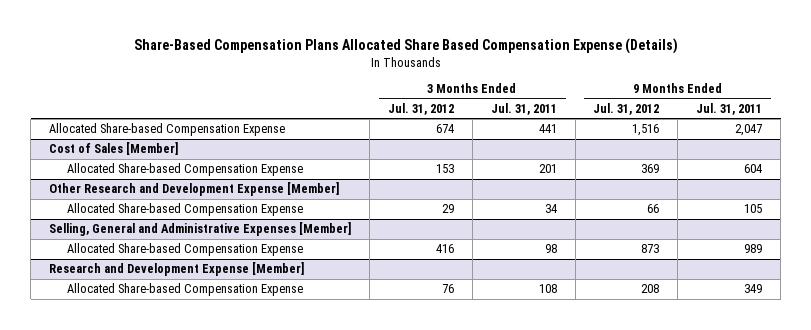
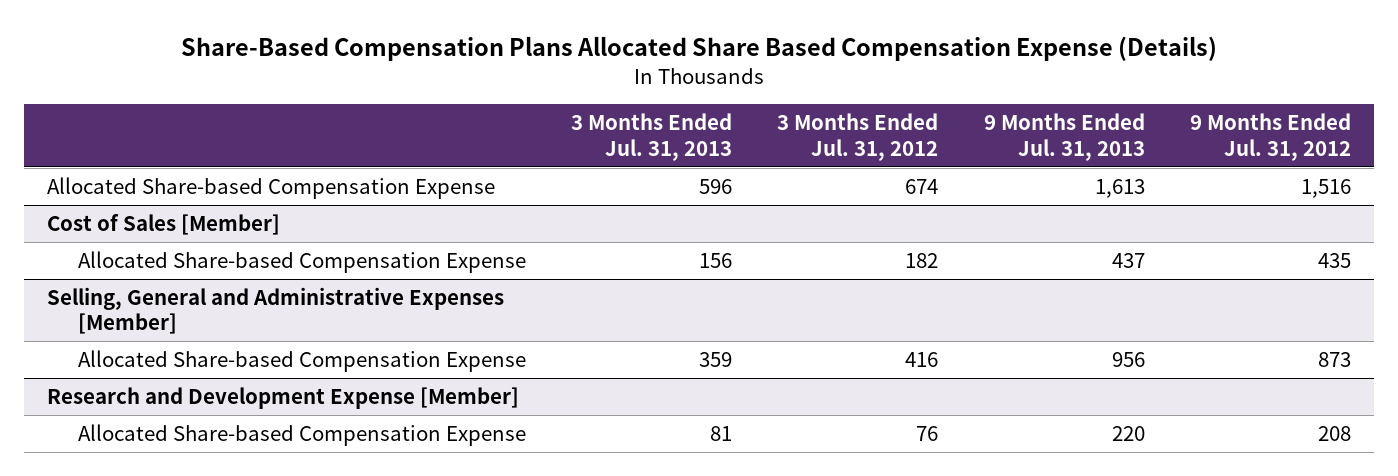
- | 3 Months Ended Jul. 31, 2012 | 3 Months Ended Jul. 31, 2011 | 9 Months Ended Jul. 31, 2012 | 9 Months Ended Jul. 31, 2011
+ | 3 Months Ended Jul. 31, 2013 | 3 Months Ended Jul. 31, 2012 | 9 Months Ended Jul. 31, 2013 | 9 Months Ended Jul. 31, 2012
@ Cost of Sales [Member]
- Allocated Share-based Compensation Expense | 153 | 201 | 369 | 604
- Other Research and Development Expense [Member]
- Allocated Share-based Compensation Expense | 29 | 34 | 66 | 105
@ Cost of Sales [Member]
+ Allocated Share-based Compensation Expense | 156 | 182 | 437 | 435

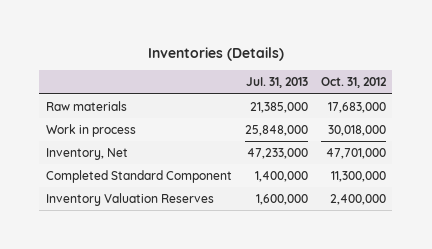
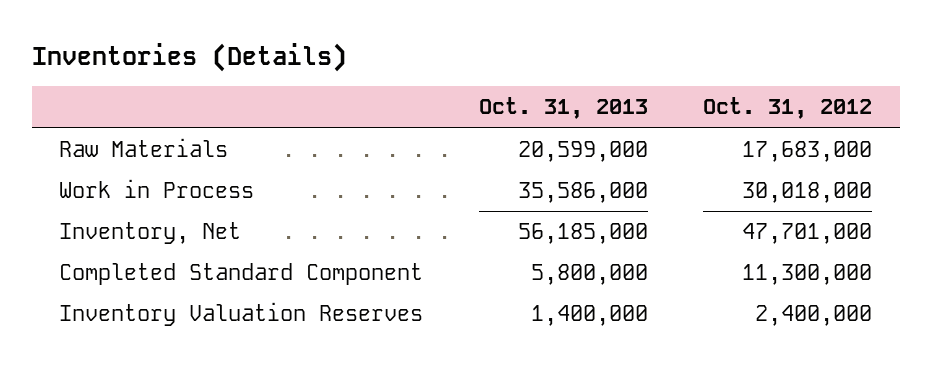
- | Jul. 31, 2013 | Oct. 31, 2012
+ | Oct. 31, 2013 | Oct. 31, 2012
- Raw materials | 21,385,000 | 17,683,000
- Work in process | 25,848,000 | 30,018,000
+ Raw Materials | 20,599,000 | 17,683,000
+ Work in Process | 35,586,000 | 30,018,000

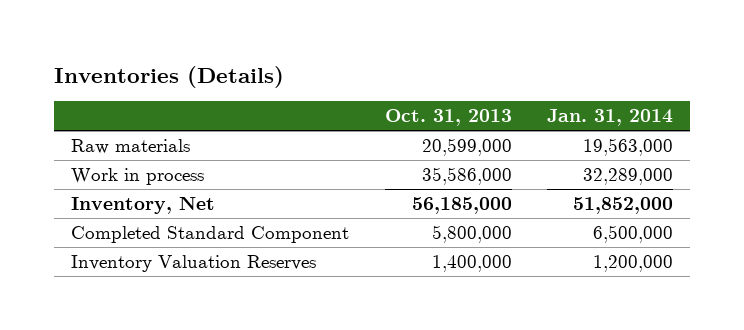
- | Oct. 31, 2013 | Oct. 31, 2012
+ | Oct. 31, 2013 | Jan. 31, 2014
- Raw Materials | 20,599,000 | 17,683,000
- Work in Process | 35,586,000 | 30,018,000
+ Raw materials | 20,599,000 | 19,563,000
+ Work in process | 35,586,000 | 32,289,000

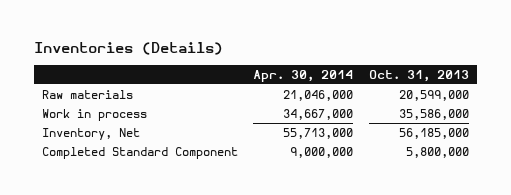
- | Oct. 31, 2013 | Jan. 31, 2014
+ | Apr. 30, 2014 | Oct. 31, 2013
- Inventory Valuation Reserves | 1,400,000 | 1,200,000

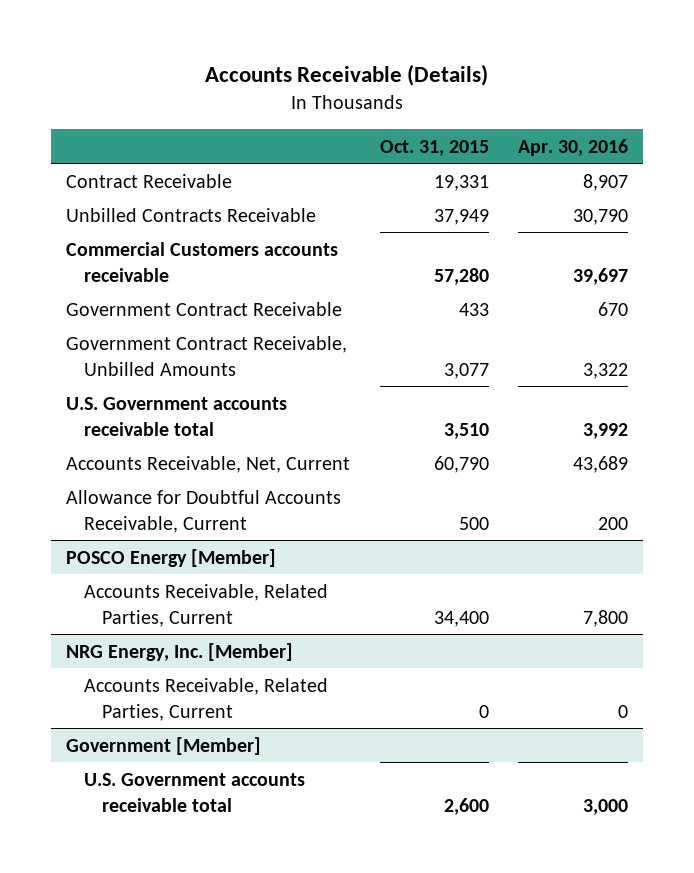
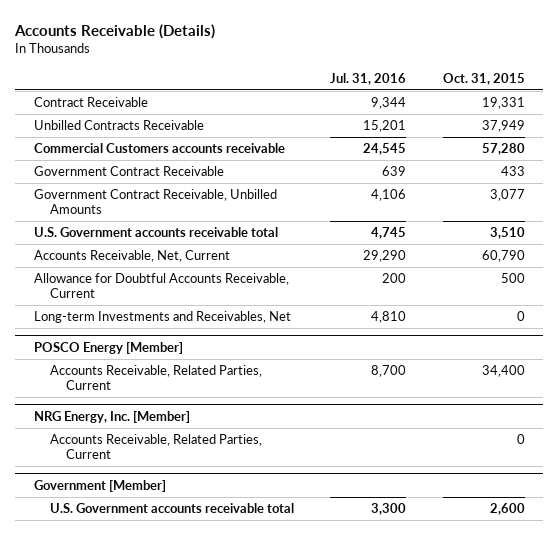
- | Oct. 31, 2015 | Apr. 30, 2016
+ | Jul. 31, 2016 | Oct. 31, 2015
+ Long-term Investments and Receivables, Net | 4,810 | 0

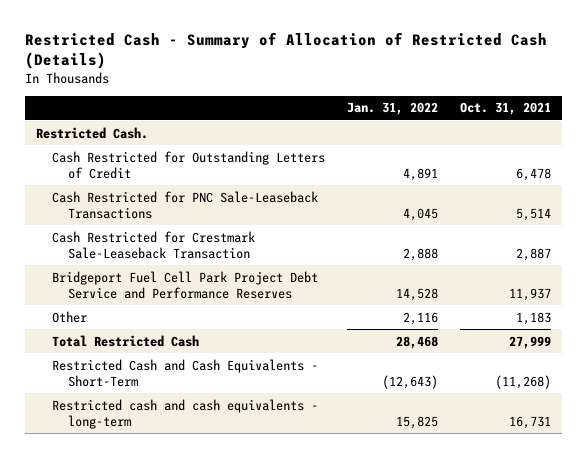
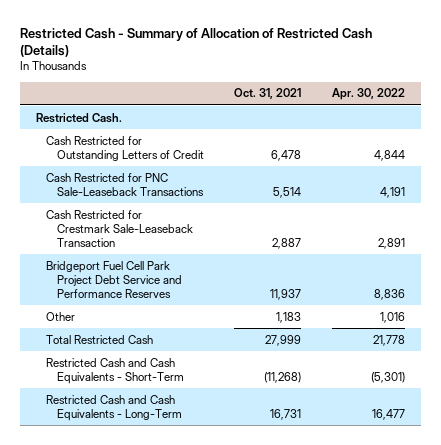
- | Jan. 31, 2022 | Oct. 31, 2021
+ | Oct. 31, 2021 | Apr. 30, 2022
- Restricted cash and cash equivalents - long-term | 15,825 | 16,731
+ Restricted Cash and Cash Equivalents - Long-Term | 16,731 | 16,477

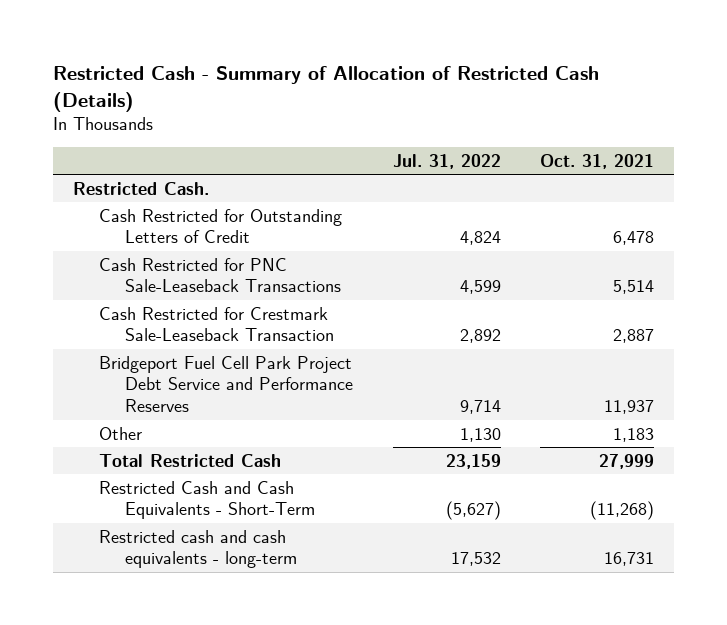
- | Oct. 31, 2021 | Apr. 30, 2022
+ | Jul. 31, 2022 | Oct. 31, 2021
- Restricted Cash and Cash Equivalents - Long-Term | 16,731 | 16,477
+ Restricted cash and cash equivalents - long-term | 17,532 | 16,731

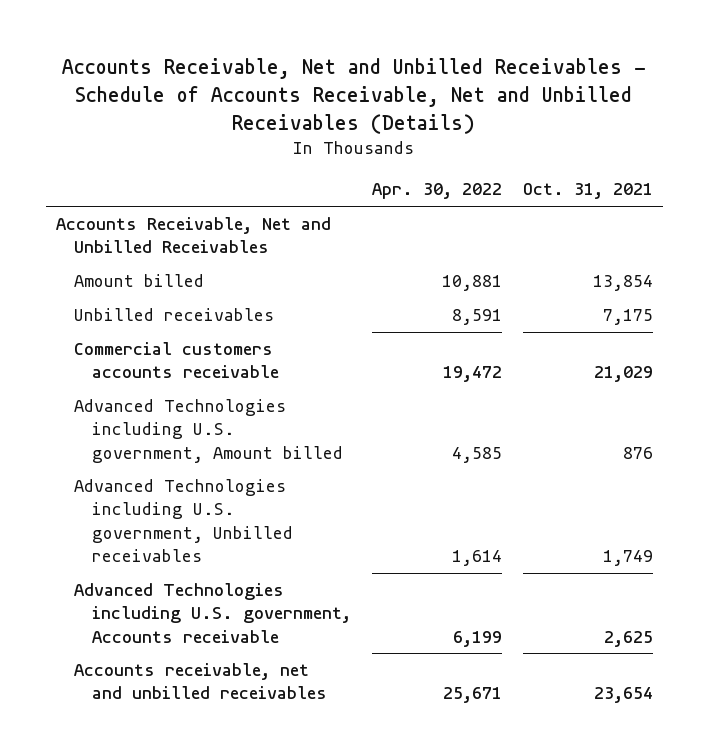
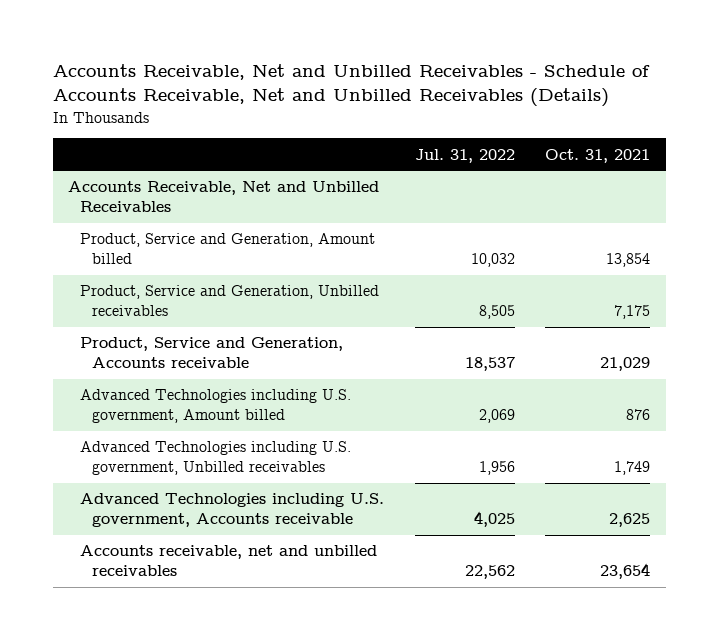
- | Apr. 30, 2022 | Oct. 31, 2021
+ | Jul. 31, 2022 | Oct. 31, 2021
- Amount billed | 10,881 | 13,854
- Unbilled receivables | 8,591 | 7,175
- Commercial customers accounts receivable | 19,472 | 21,029
+ Product, Service and Generation, Amount billed | 10,032 | 13,854
+ Product, Service and Generation, Unbilled receivables | 8,505 | 7,175
+ Product, Service and Generation, Accounts receivable | 18,537 | 21,029

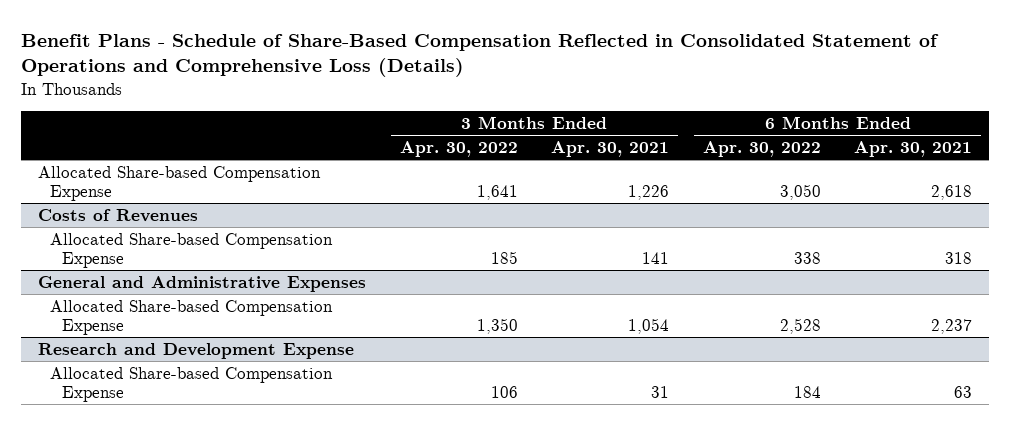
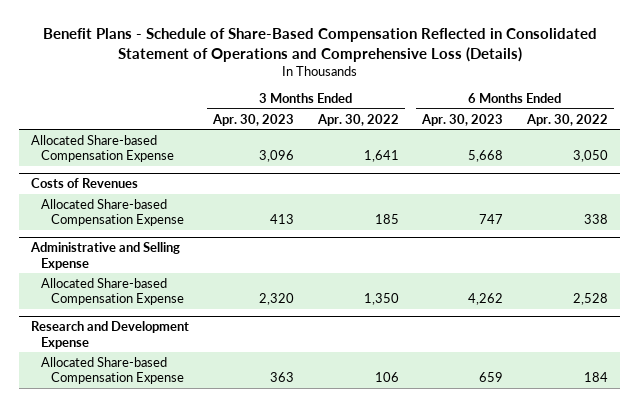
- | 3 Months Ended Apr. 30, 2022 | 3 Months Ended Apr. 30, 2021 | 6 Months Ended Apr. 30, 2022 | 6 Months Ended Apr. 30, 2021
+ | 3 Months Ended Apr. 30, 2023 | 3 Months Ended Apr. 30, 2022 | 6 Months Ended Apr. 30, 2023 | 6 Months Ended Apr. 30, 2022
- General and Administrative Expenses
+ Administrative and Selling Expense

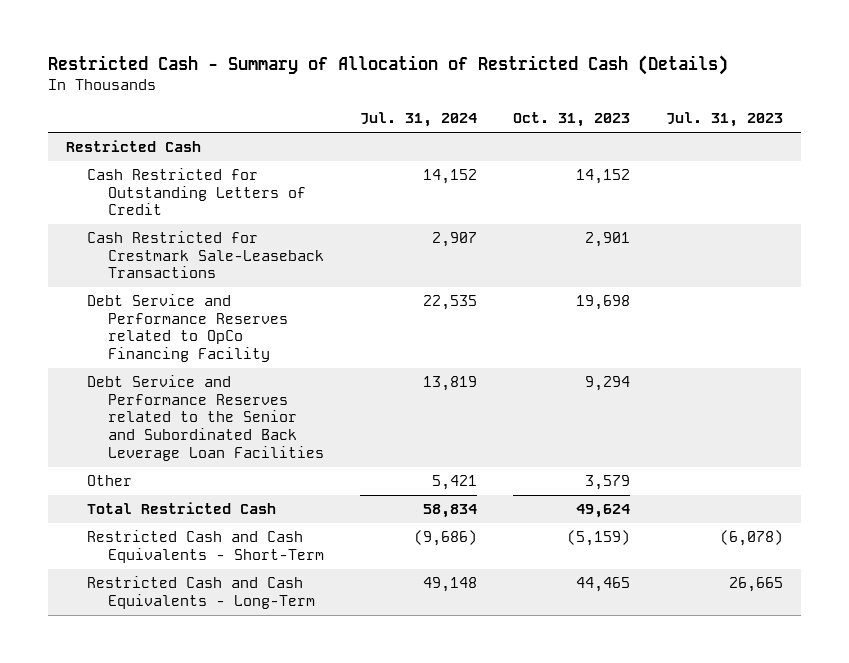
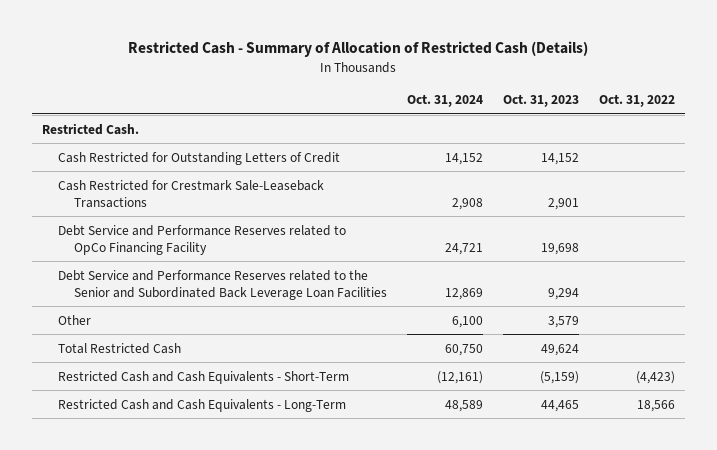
- | Jul. 31, 2024 | Oct. 31, 2023 | Jul. 31, 2023
+ | Oct. 31, 2024 | Oct. 31, 2023 | Oct. 31, 2022
- Restricted Cash
+ Restricted Cash.

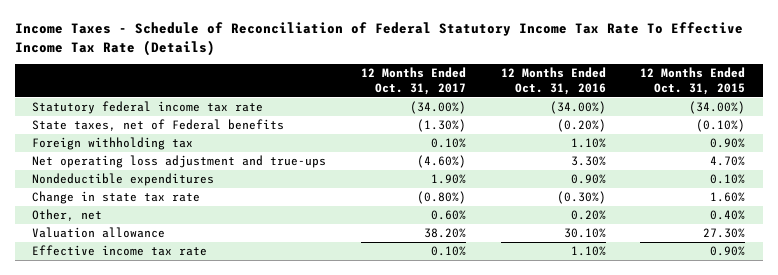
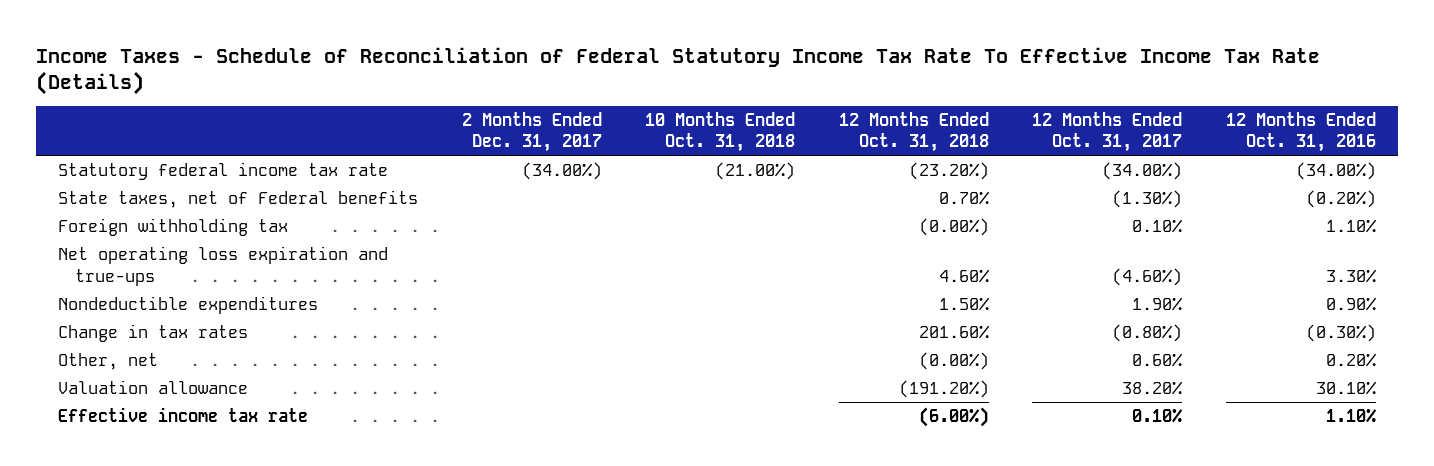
- | 12 Months Ended Oct. 31, 2017 | 12 Months Ended Oct. 31, 2016 | 12 Months Ended Oct. 31, 2015
+ | 2 Months Ended Dec. 31, 2017 | 10 Months Ended Oct. 31, 2018 | 12 Months Ended Oct. 31, 2018 | 12 Months Ended Oct. 31, 2017 | 12 Months Ended Oct. 31, 2016
- Net operating loss adjustment and true-ups | (4.60%) | 3.30% | 4.70%
+ Net operating loss expiration and true-ups | | | 4.60% | (4.60%) | 3.30%
- Change in state tax rate | (0.80%) | (0.30%) | 1.60%
+ Change in tax rates | | | 201.60% | (0.80%) | (0.30%)

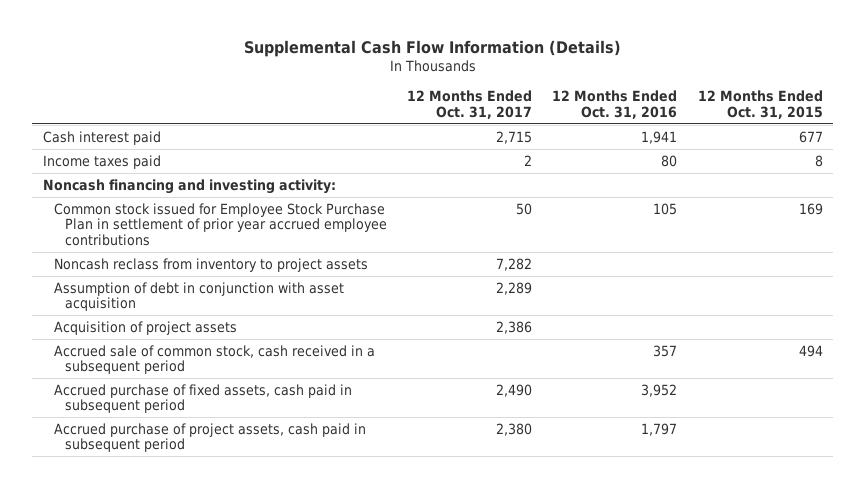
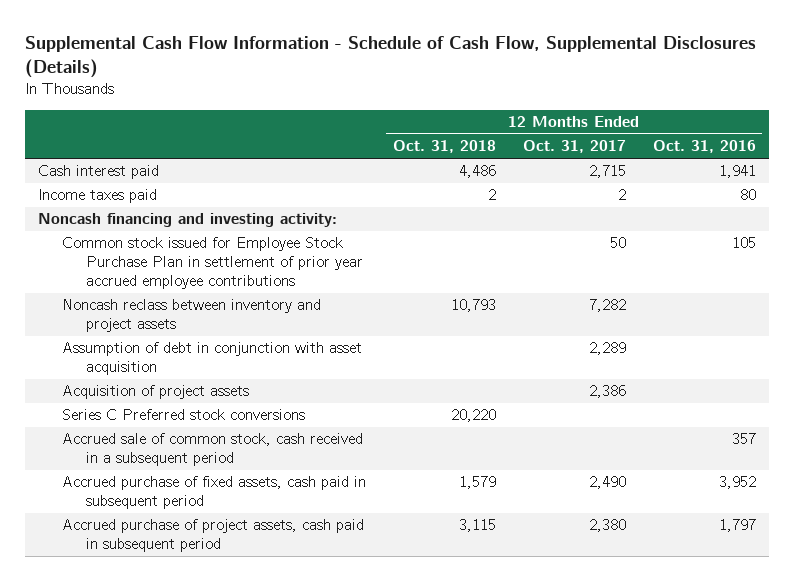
- Supplemental Cash Flow Information (Details)
+ Supplemental Cash Flow Information - Schedule of Cash Flow, Supplemental Disclosures (Details)
- | 12 Months Ended Oct. 31, 2017 | 12 Months Ended Oct. 31, 2016 | 12 Months Ended Oct. 31, 2015
+ | 12 Months Ended Oct. 31, 2018 | 12 Months Ended Oct. 31, 2017 | 12 Months Ended Oct. 31, 2016
- Noncash reclass from inventory to project assets | 7,282 | |
+ Noncash reclass between inventory and project assets | 10,793 | 7,282 |
+ Series C Preferred stock conversions | 20,220 | |

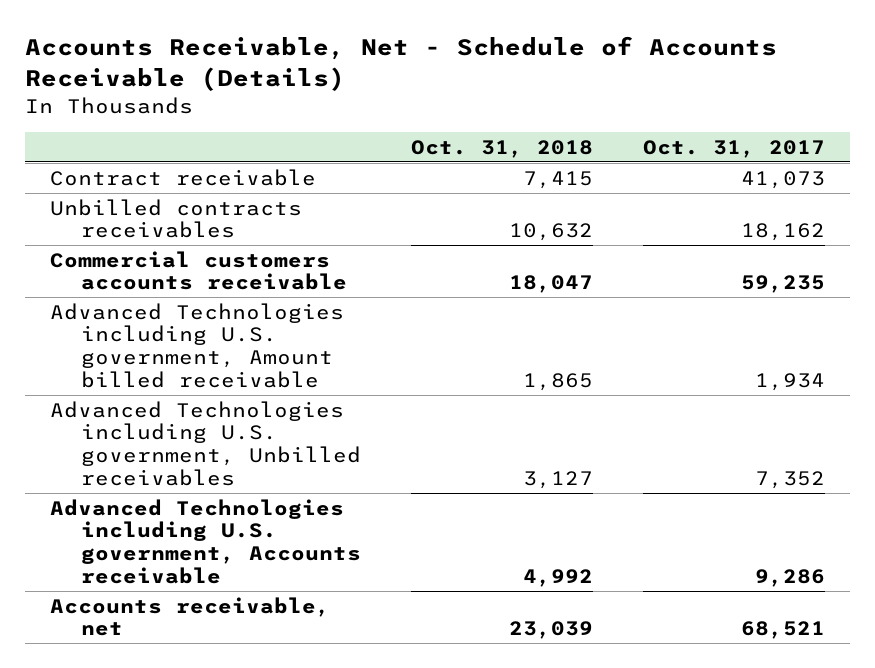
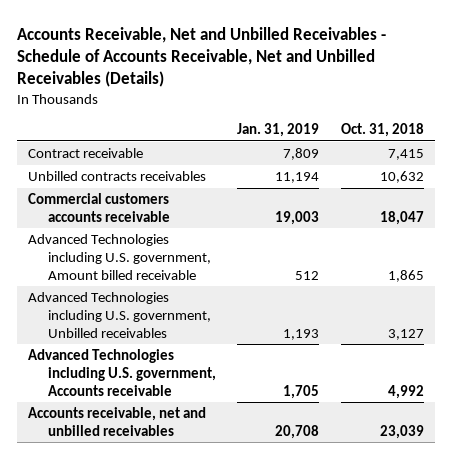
- Accounts Receivable, Net - Schedule of Accounts Receivable (Details)
+ Accounts Receivable, Net and Unbilled Receivables - Schedule of Accounts Receivable, Net and Unbilled Receivables (Details)
- | Oct. 31, 2018 | Oct. 31, 2017
+ | Jan. 31, 2019 | Oct. 31, 2018
- Accounts receivable, net | 23,039 | 68,521
+ Accounts receivable, net and unbilled receivables | 20,708 | 23,039

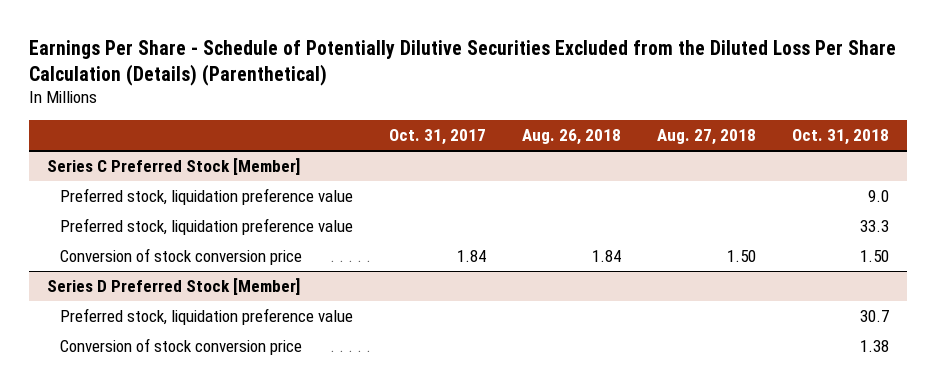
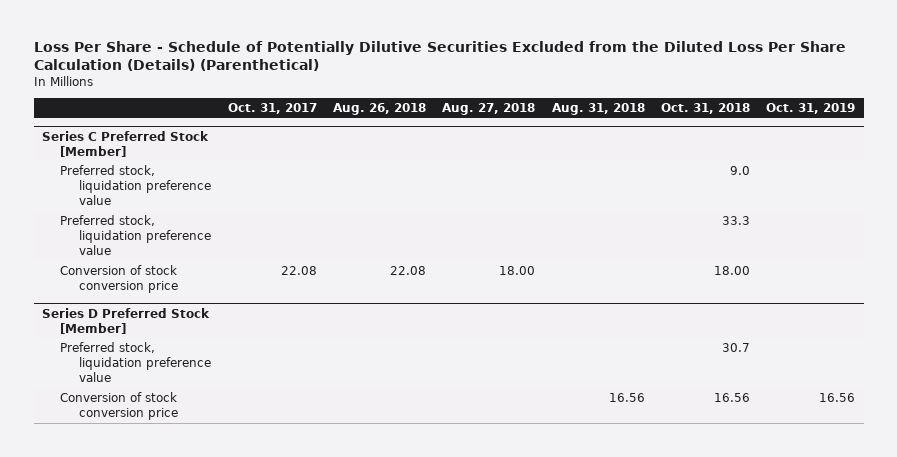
- Earnings Per Share - Schedule of Potentially Dilutive Securities Excluded from the Diluted Loss Per Share Calculation (Details) (Parenthetical)
+ Loss Per Share - Schedule of Potentially Dilutive Securities Excluded from the Diluted Loss Per Share Calculation (Details) (Parenthetical)
- | Oct. 31, 2017 | Aug. 26, 2018 | Aug. 27, 2018 | Oct. 31, 2018
+ | Oct. 31, 2017 | Aug. 26, 2018 | Aug. 27, 2018 | Aug. 31, 2018 | Oct. 31, 2018 | Oct. 31, 2019
@ Series C Preferred Stock [Member]
- Conversion of stock conversion price | 1.84 | 1.84 | 1.50 | 1.50
+ Conversion of stock conversion price | 22.08 | 22.08 | 18.00 | | 18.00 |
@ Series D Preferred Stock [Member]
- Conversion of stock conversion price | | | | 1.38
+ Conversion of stock conversion price | | | | 16.56 | 16.56 | 16.56

